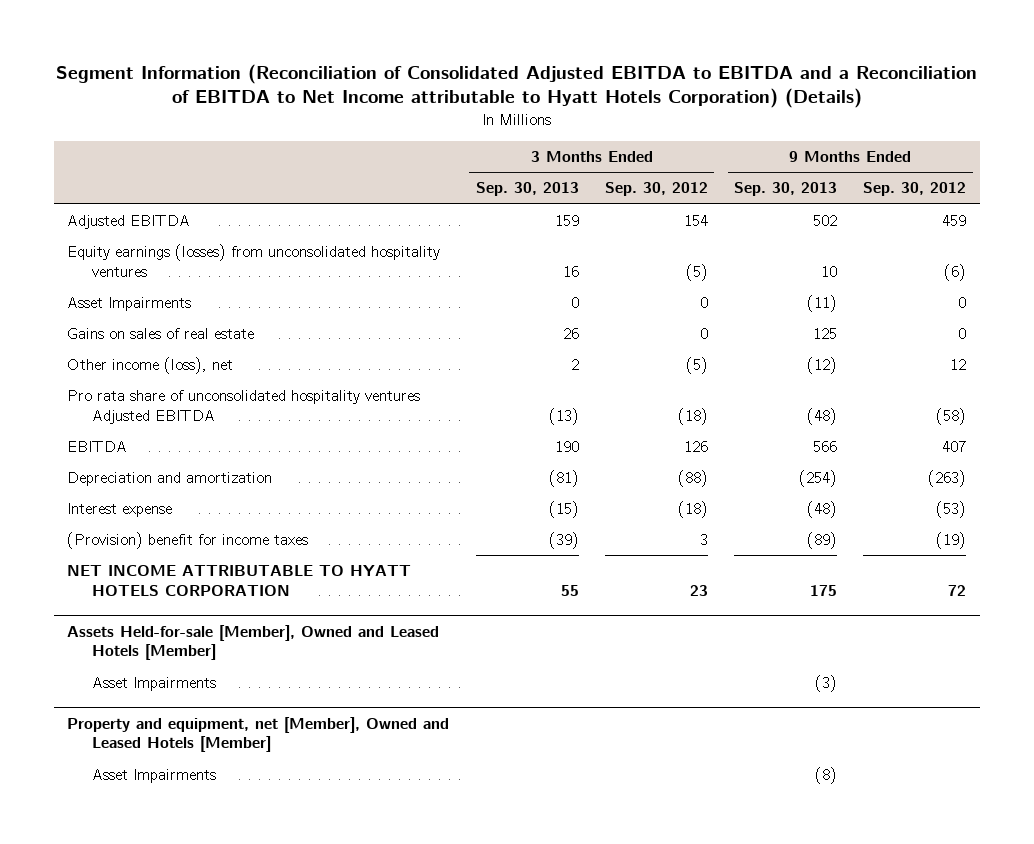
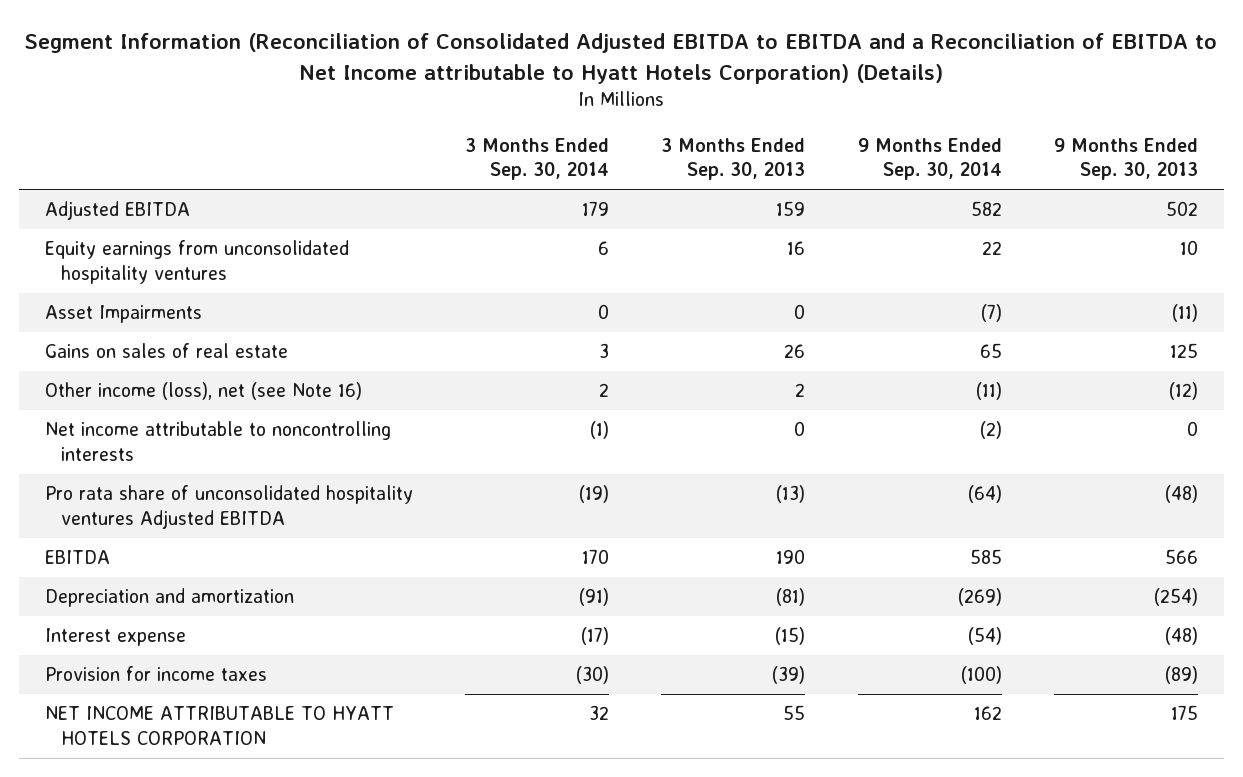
- | 3 Months Ended Sep. 30, 2013 | 3 Months Ended Sep. 30, 2012 | 9 Months Ended Sep. 30, 2013 | 9 Months Ended Sep. 30, 2012
+ | 3 Months Ended Sep. 30, 2014 | 3 Months Ended Sep. 30, 2013 | 9 Months Ended Sep. 30, 2014 | 9 Months Ended Sep. 30, 2013
- Equity earnings (losses) from unconsolidated hospitality ventures | 16 | (5) | 10 | (6)
+ Equity earnings from unconsolidated hospitality ventures | 6 | 16 | 22 | 10
- Other income (loss), net | 2 | (5) | (12) | 12
+ Other income (loss), net (see Note 16) | 2 | 2 | (11) | (12)
+ Net income attributable to noncontrolling interests | (1) | 0 | (2) | 0
- (Provision) benefit for income taxes | (39) | 3 | (89) | (19)
+ Provision for income taxes | (30) | (39) | (100) | (89)
- Assets Held-for-sale [Member], Owned and Leased Hotels [Member]
- Asset Impairments | | | (3) |
- Property and equipment, net [Member], Owned and Leased Hotels [Member]
- Asset Impairments | | | (8) |

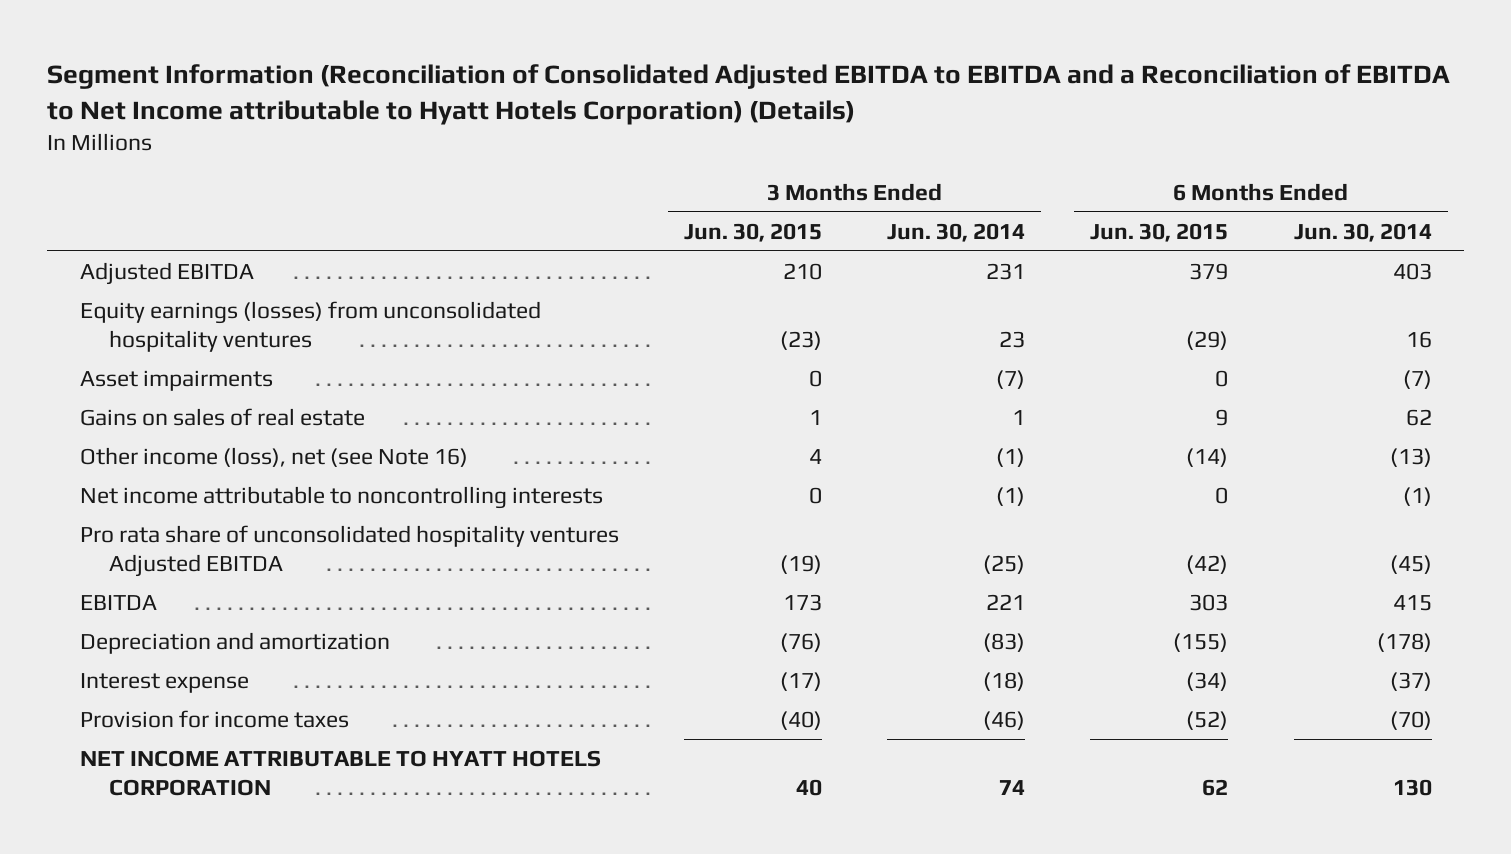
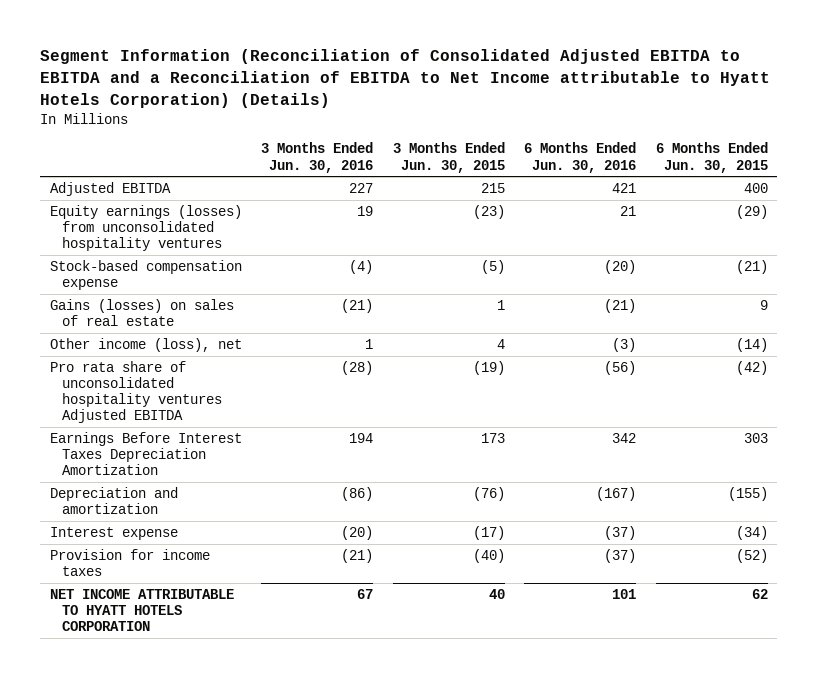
- | 3 Months Ended Jun. 30, 2015 | 3 Months Ended Jun. 30, 2014 | 6 Months Ended Jun. 30, 2015 | 6 Months Ended Jun. 30, 2014
+ | 3 Months Ended Jun. 30, 2016 | 3 Months Ended Jun. 30, 2015 | 6 Months Ended Jun. 30, 2016 | 6 Months Ended Jun. 30, 2015
- Adjusted EBITDA | 210 | 231 | 379 | 403
+ Adjusted EBITDA | 227 | 215 | 421 | 400
- Asset impairments | 0 | (7) | 0 | (7)
- Gains on sales of real estate | 1 | 1 | 9 | 62
- Other income (loss), net (see Note 16) | 4 | (1) | (14) | (13)
- Net income attributable to noncontrolling interests | 0 | (1) | 0 | (1)
+ Stock-based compensation expense | (4) | (5) | (20) | (21)
+ Gains (losses) on sales of real estate | (21) | 1 | (21) | 9
+ Other income (loss), net | 1 | 4 | (3) | (14)
- EBITDA | 173 | 221 | 303 | 415
+ Earnings Before Interest Taxes Depreciation Amortization | 194 | 173 | 342 | 303

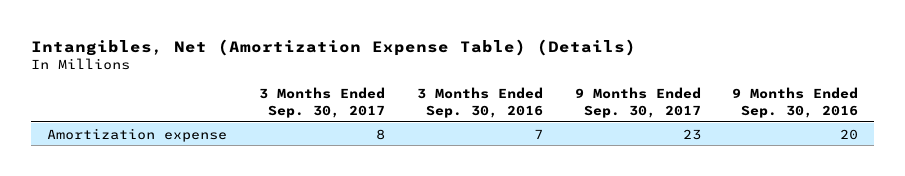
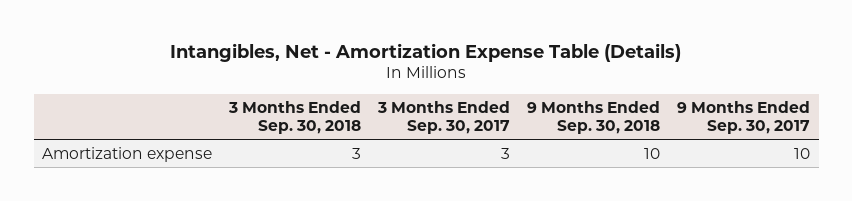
- Intangibles, Net (Amortization Expense Table) (Details)
+ Intangibles, Net - Amortization Expense Table (Details)
- | 3 Months Ended Sep. 30, 2017 | 3 Months Ended Sep. 30, 2016 | 9 Months Ended Sep. 30, 2017 | 9 Months Ended Sep. 30, 2016
+ | 3 Months Ended Sep. 30, 2018 | 3 Months Ended Sep. 30, 2017 | 9 Months Ended Sep. 30, 2018 | 9 Months Ended Sep. 30, 2017
- Amortization expense | 8 | 7 | 23 | 20
+ Amortization expense | 3 | 3 | 10 | 10

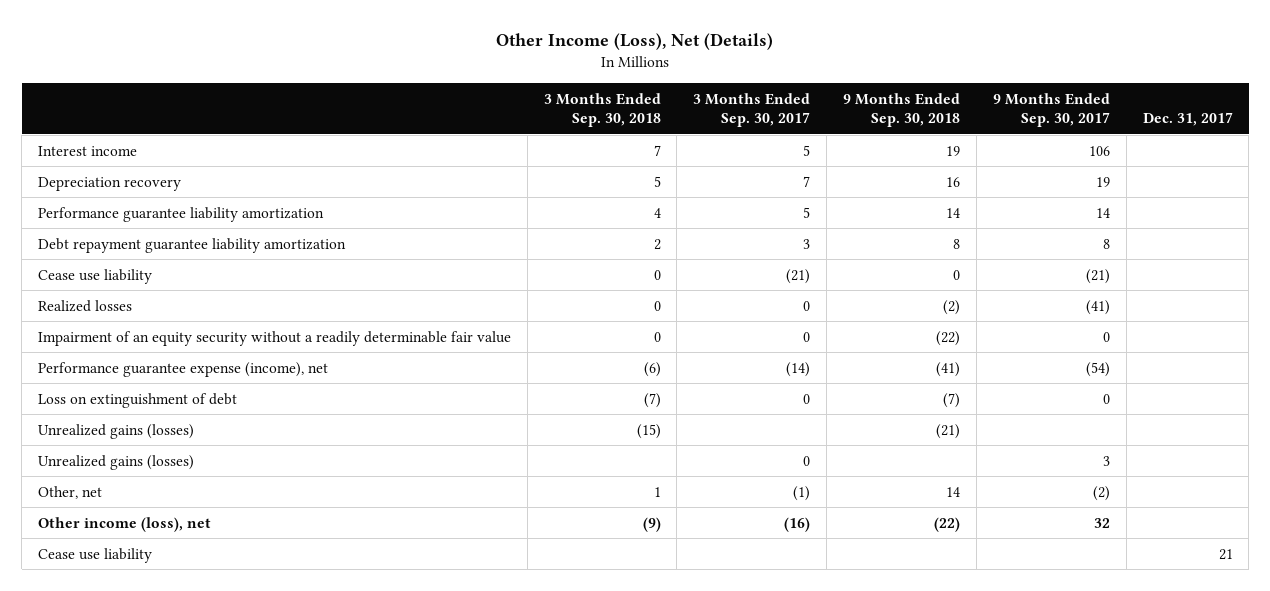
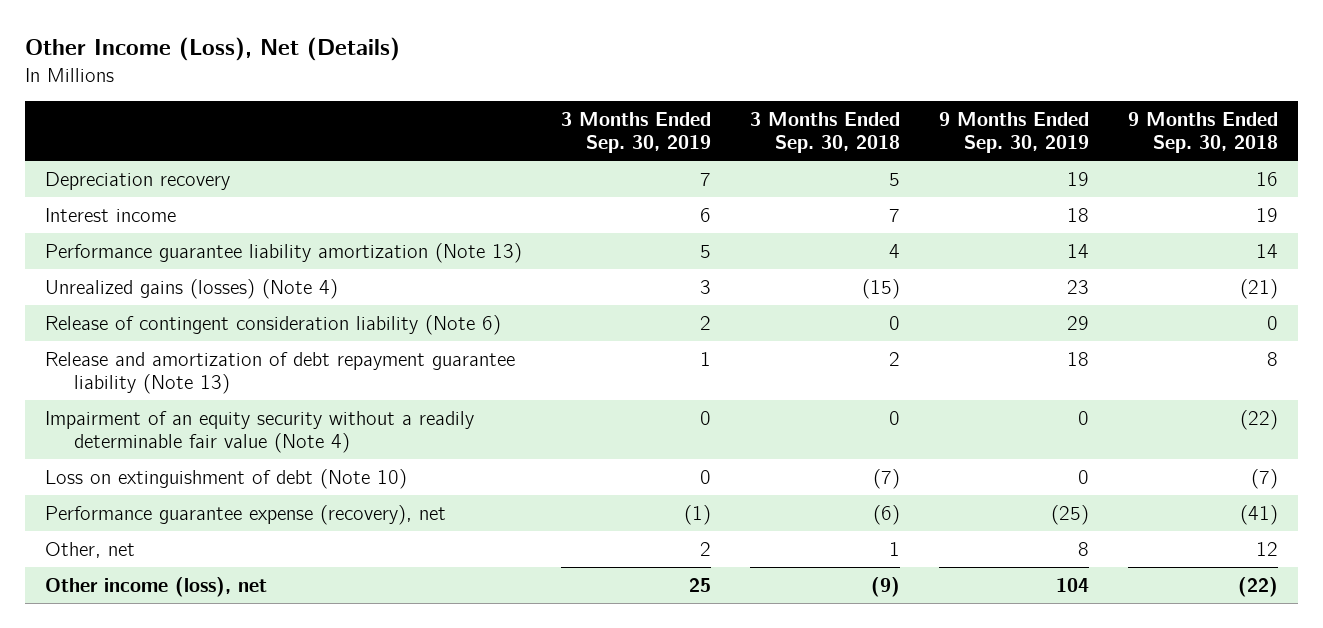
- | 3 Months Ended Sep. 30, 2018 | 3 Months Ended Sep. 30, 2017 | 9 Months Ended Sep. 30, 2018 | 9 Months Ended Sep. 30, 2017 | Dec. 31, 2017
+ | 3 Months Ended Sep. 30, 2019 | 3 Months Ended Sep. 30, 2018 | 9 Months Ended Sep. 30, 2019 | 9 Months Ended Sep. 30, 2018
- Performance guarantee liability amortization | 4 | 5 | 14 | 14 |
- Debt repayment guarantee liability amortization | 2 | 3 | 8 | 8 |
- Cease use liability | 0 | (21) | 0 | (21) |
- Realized losses | 0 | 0 | (2) | (41) |
- Impairment of an equity security without a readily determinable fair value | 0 | 0 | (22) | 0 |
- Performance guarantee expense (income), net | (6) | (14) | (41) | (54) |
- Loss on extinguishment of debt | (7) | 0 | (7) | 0 |
- Unrealized gains (losses) | (15) | | (21) | |
- Unrealized gains (losses) | | 0 | | 3 |
- Other, net | 1 | (1) | 14 | (2) |
moved down: Interest income | 6 | 7 | 18 | 19
+ Performance guarantee liability amortization (Note 13) | 5 | 4 | 14 | 14
+ Unrealized gains (losses) (Note 4) | 3 | (15) | 23 | (21)
+ Release of contingent consideration liability (Note 6) | 2 | 0 | 29 | 0
+ Release and amortization of debt repayment guarantee liability (Note 13) | 1 | 2 | 18 | 8
+ Impairment of an equity security without a readily determinable fair value (Note 4) | 0 | 0 | 0 | (22)
+ Loss on extinguishment of debt (Note 10) | 0 | (7) | 0 | (7)
+ Performance guarantee expense (recovery), net | (1) | (6) | (25) | (41)
+ Other, net | 2 | 1 | 8 | 12
- Cease use liability | | | | | 21

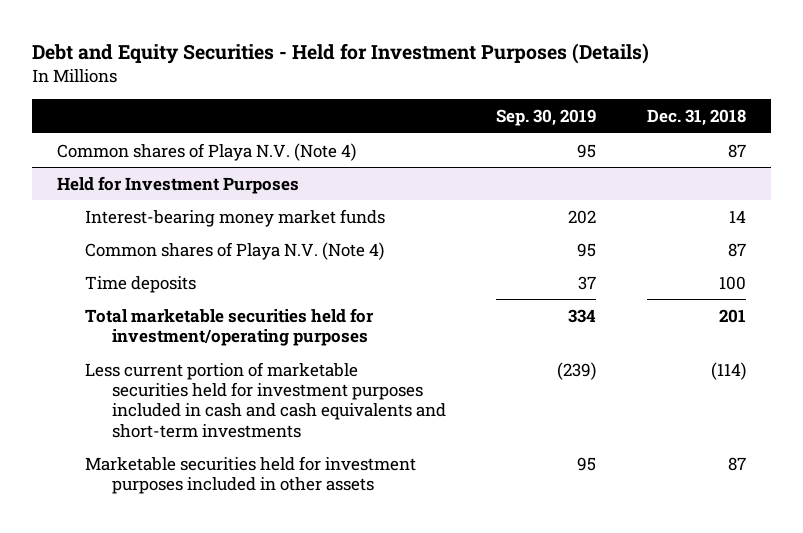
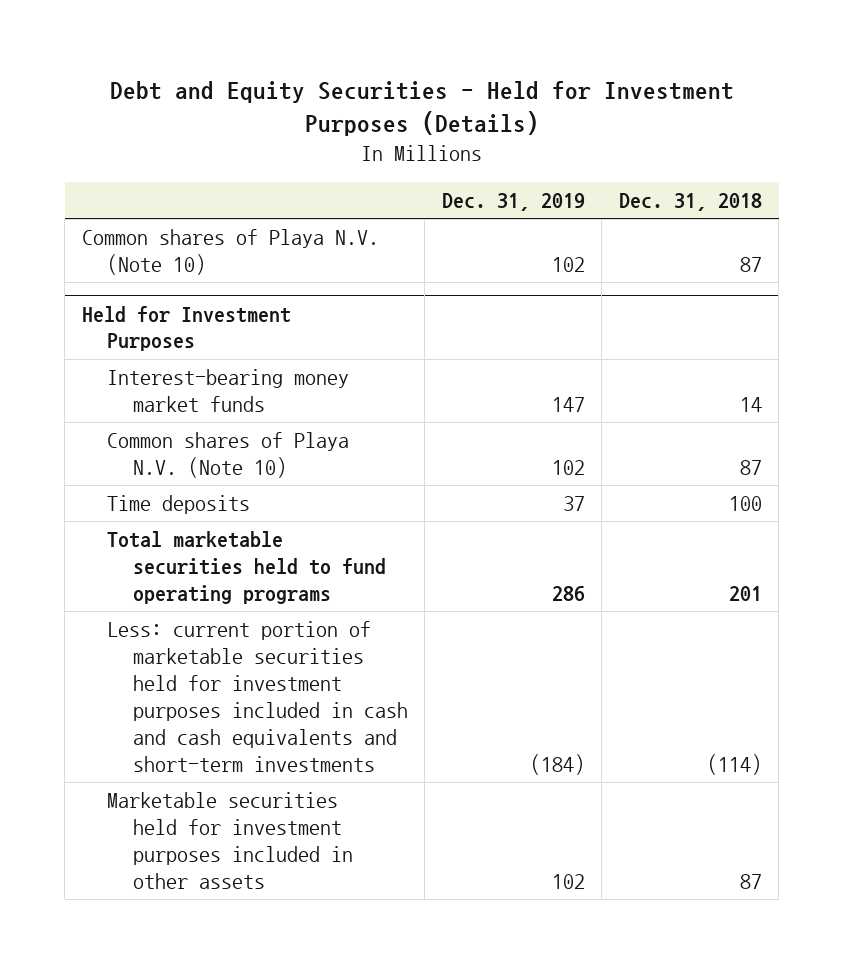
- | Sep. 30, 2019 | Dec. 31, 2018
+ | Dec. 31, 2019 | Dec. 31, 2018
- Common shares of Playa N.V. (Note 4) | 95 | 87
+ Common shares of Playa N.V. (Note 10) | 102 | 87
@ Held for Investment Purposes
- Common shares of Playa N.V. (Note 4) | 95 | 87
+ Common shares of Playa N.V. (Note 10) | 102 | 87
- Total marketable securities held for investment/operating purposes | 334 | 201
- Less current portion of marketable securities held for investment purposes included in cash and cash equivalents and short-term investments | (239) | (114)
+ Total marketable securities held to fund operating programs | 286 | 201
+ Less: current portion of marketable securities held for investment purposes included in cash and cash equivalents and short-term investments | (184) | (114)

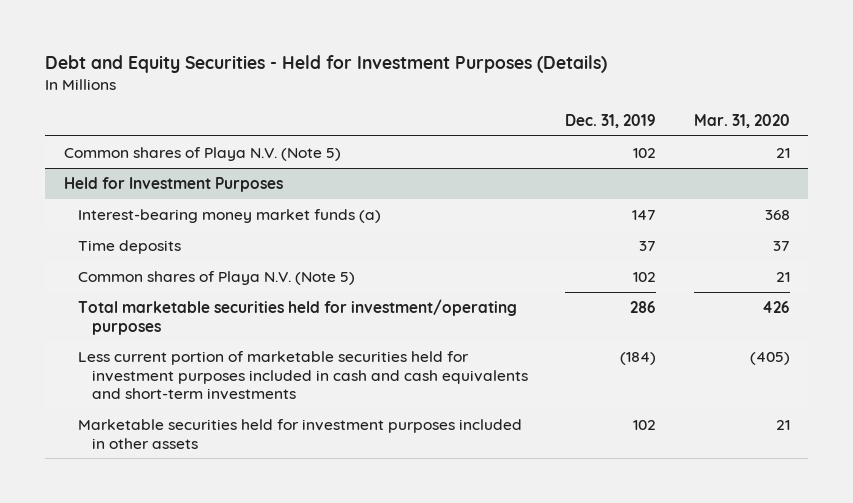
- | Dec. 31, 2019 | Dec. 31, 2018
+ | Dec. 31, 2019 | Mar. 31, 2020
- Common shares of Playa N.V. (Note 10) | 102 | 87
+ Common shares of Playa N.V. (Note 5) | 102 | 21
@ Held for Investment Purposes
- Interest-bearing money market funds | 147 | 14
- Common shares of Playa N.V. (Note 10) | 102 | 87
+ Interest-bearing money market funds (a) | 147 | 368
- Total marketable securities held to fund operating programs | 286 | 201
- Less: current portion of marketable securities held for investment purposes included in cash and cash equivalents and short-term investments | (184) | (114)
+ Common shares of Playa N.V. (Note 5) | 102 | 21
+ Total marketable securities held for investment/operating purposes | 286 | 426
+ Less current portion of marketable securities held for investment purposes included in cash and cash equivalents and short-term investments | (184) | (405)

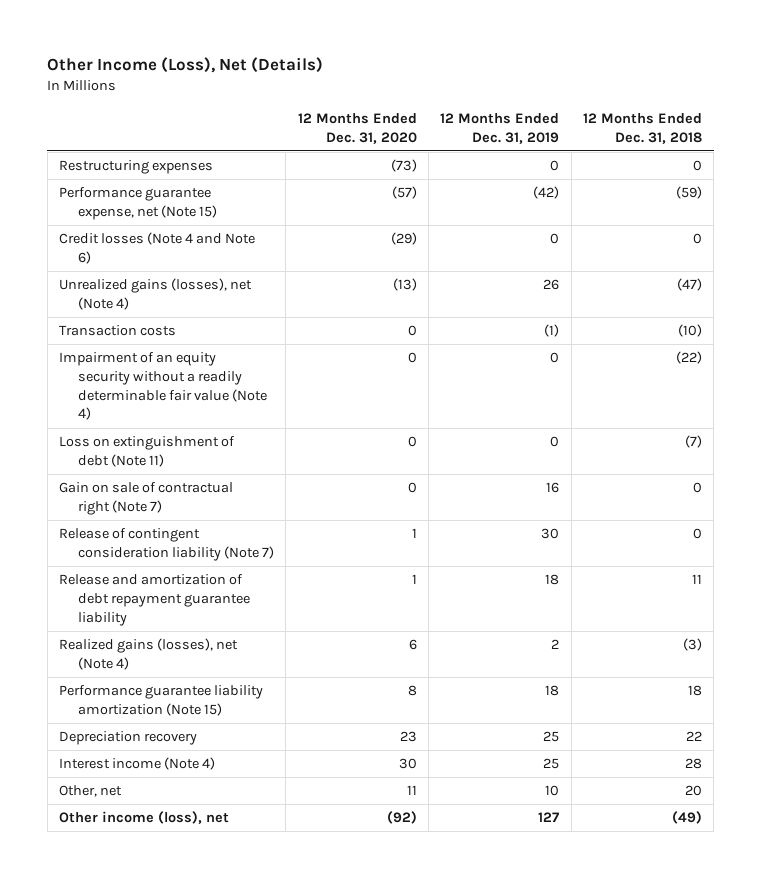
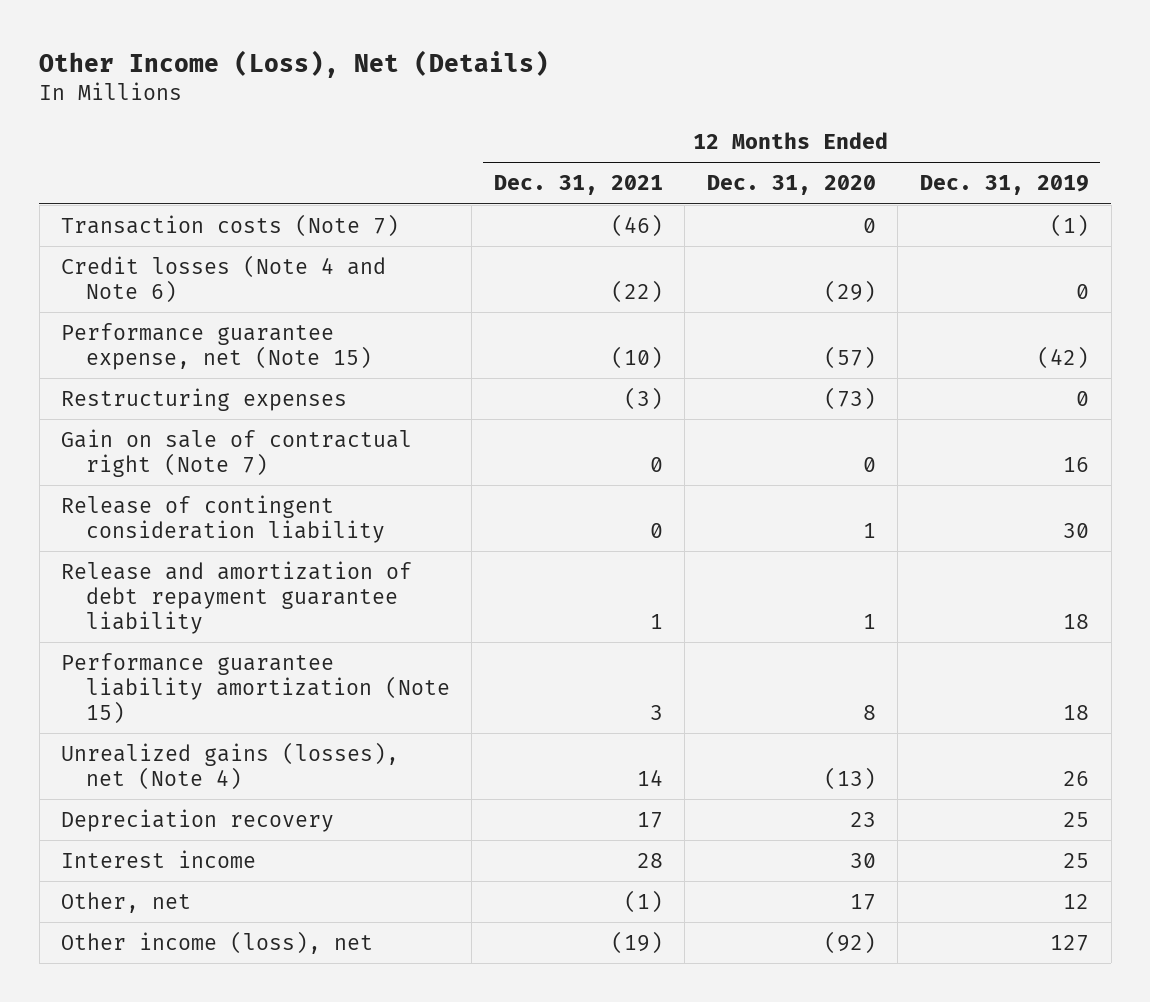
- | 12 Months Ended Dec. 31, 2020 | 12 Months Ended Dec. 31, 2019 | 12 Months Ended Dec. 31, 2018
+ | 12 Months Ended Dec. 31, 2021 | 12 Months Ended Dec. 31, 2020 | 12 Months Ended Dec. 31, 2019
+ Transaction costs (Note 7) | (46) | 0 | (1)
- Transaction costs | 0 | (1) | (10)
- Impairment of an equity security without a readily determinable fair value (Note 4) | 0 | 0 | (22)
- Loss on extinguishment of debt (Note 11) | 0 | 0 | (7)
moved down: Performance guarantee expense, net (Note 15) | (10) | (57) | (42)
moved down: Restructuring expenses | (3) | (73) | 0
- Release of contingent consideration liability (Note 7) | 1 | 30 | 0
+ Release of contingent consideration liability | 0 | 1 | 30
- Realized gains (losses), net (Note 4) | 6 | 2 | (3)
moved down: Unrealized gains (losses), net (Note 4) | 14 | (13) | 26
- Interest income (Note 4) | 30 | 25 | 28
- Other, net | 11 | 10 | 20
+ Interest income | 28 | 30 | 25
+ Other, net | (1) | 17 | 12

